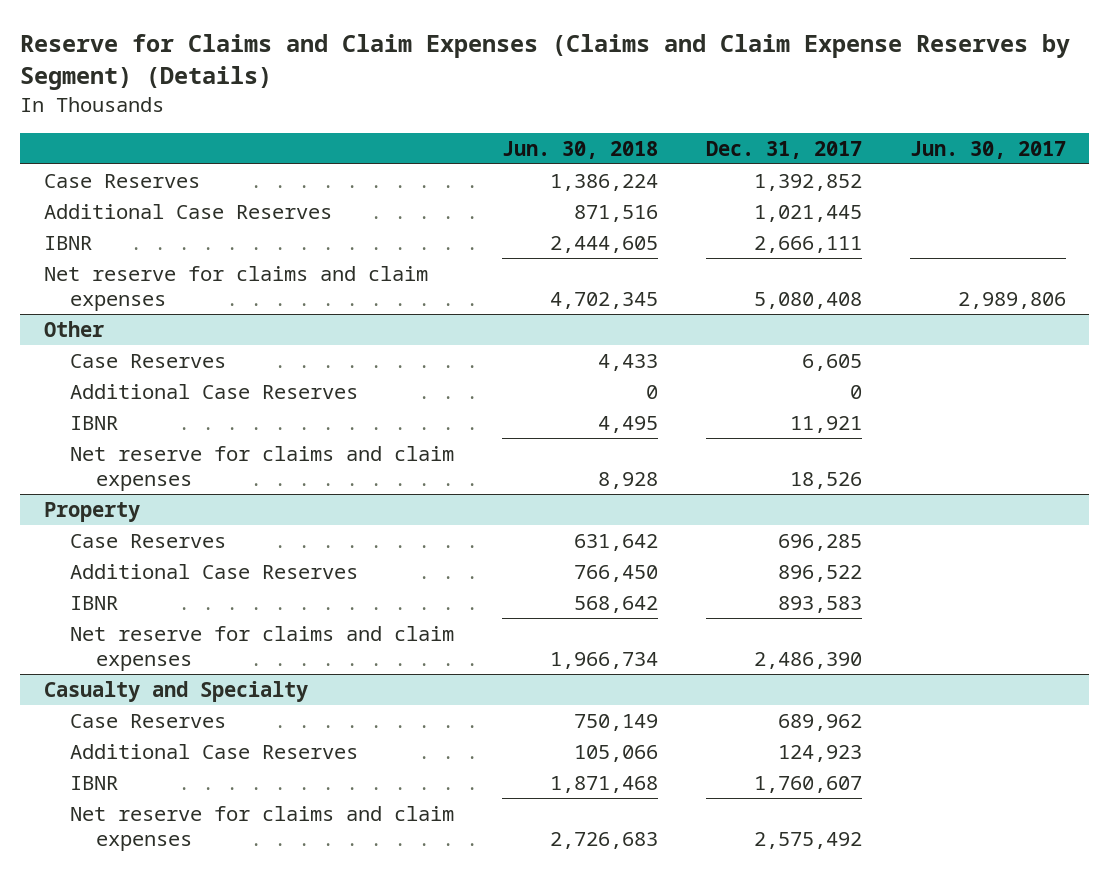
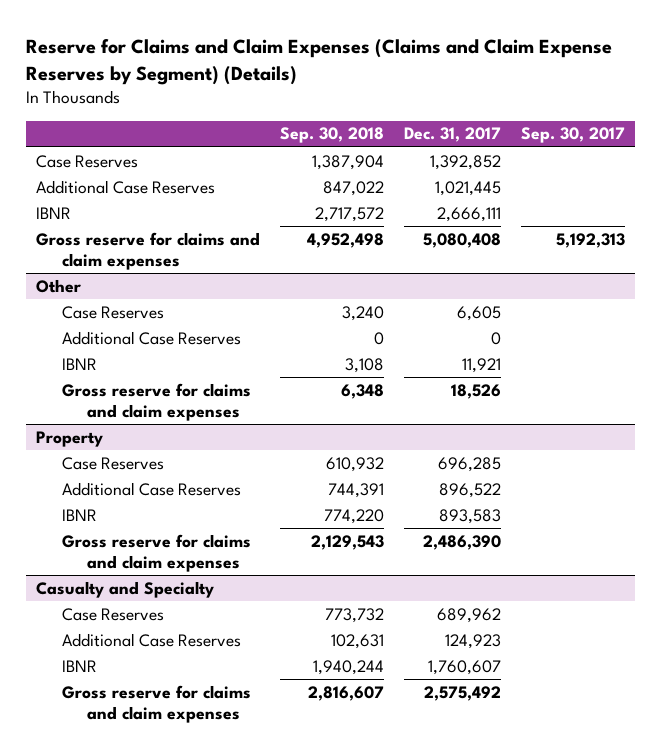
- | Jun. 30, 2018 | Dec. 31, 2017 | Jun. 30, 2017
+ | Sep. 30, 2018 | Dec. 31, 2017 | Sep. 30, 2017
- Net reserve for claims and claim expenses | 4,702,345 | 5,080,408 | 2,989,806
+ Gross reserve for claims and claim expenses | 4,952,498 | 5,080,408 | 5,192,313
@ Other
- Net reserve for claims and claim expenses | 8,928 | 18,526 |
+ Gross reserve for claims and claim expenses | 6,348 | 18,526 |
@ Property
- Net reserve for claims and claim expenses | 1,966,734 | 2,486,390 |
+ Gross reserve for claims and claim expenses | 2,129,543 | 2,486,390 |
@ Casualty and Specialty
- Net reserve for claims and claim expenses | 2,726,683 | 2,575,492 |
+ Gross reserve for claims and claim expenses | 2,816,607 | 2,575,492 |

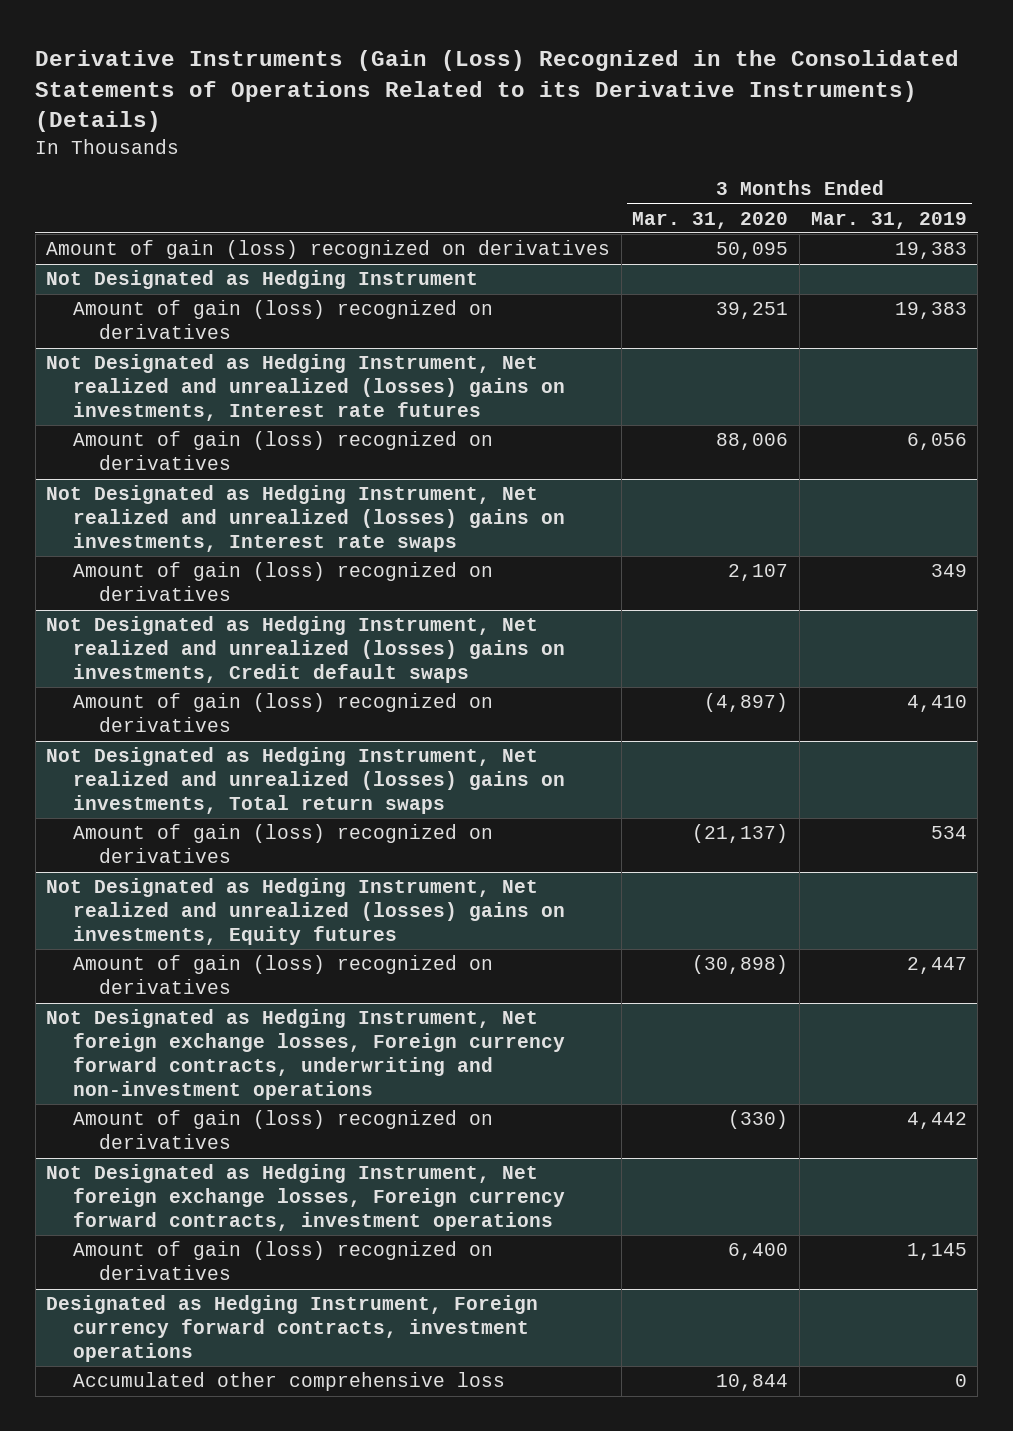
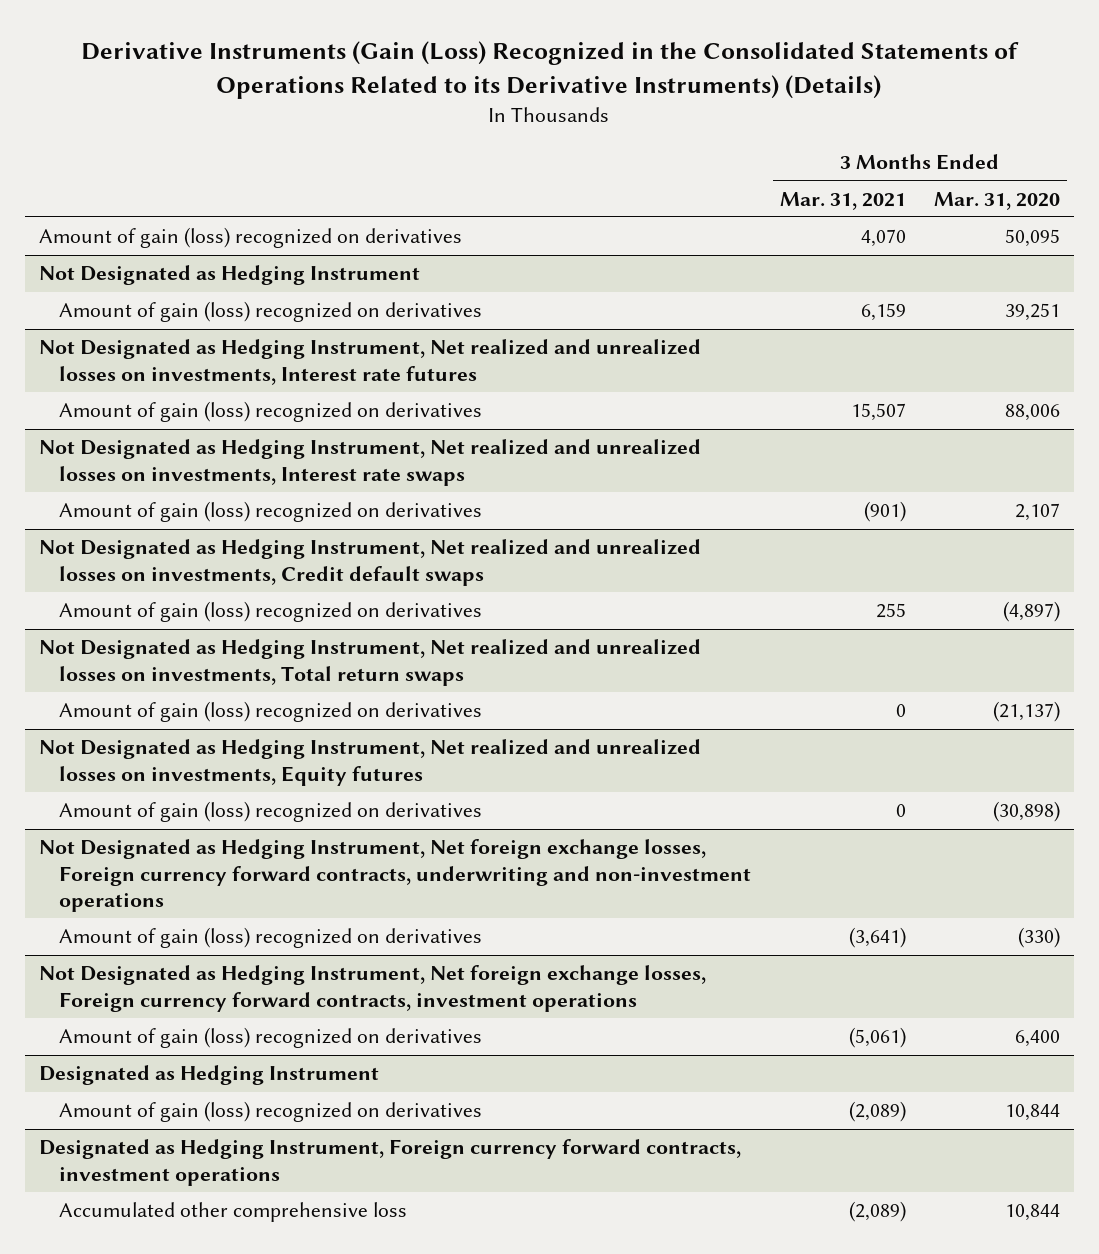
- | 3 Months Ended Mar. 31, 2020 | 3 Months Ended Mar. 31, 2019
+ | 3 Months Ended Mar. 31, 2021 | 3 Months Ended Mar. 31, 2020
- Not Designated as Hedging Instrument, Net realized and unrealized (losses) gains on investments, Interest rate futures
+ Not Designated as Hedging Instrument, Net realized and unrealized losses on investments, Interest rate futures
- Not Designated as Hedging Instrument, Net realized and unrealized (losses) gains on investments, Interest rate swaps
+ Not Designated as Hedging Instrument, Net realized and unrealized losses on investments, Interest rate swaps
- Not Designated as Hedging Instrument, Net realized and unrealized (losses) gains on investments, Credit default swaps
+ Not Designated as Hedging Instrument, Net realized and unrealized losses on investments, Credit default swaps
- Not Designated as Hedging Instrument, Net realized and unrealized (losses) gains on investments, Total return swaps
+ Not Designated as Hedging Instrument, Net realized and unrealized losses on investments, Total return swaps
- Not Designated as Hedging Instrument, Net realized and unrealized (losses) gains on investments, Equity futures
+ Not Designated as Hedging Instrument, Net realized and unrealized losses on investments, Equity futures
+ Designated as Hedging Instrument
+ Amount of gain (loss) recognized on derivatives | (2,089) | 10,844

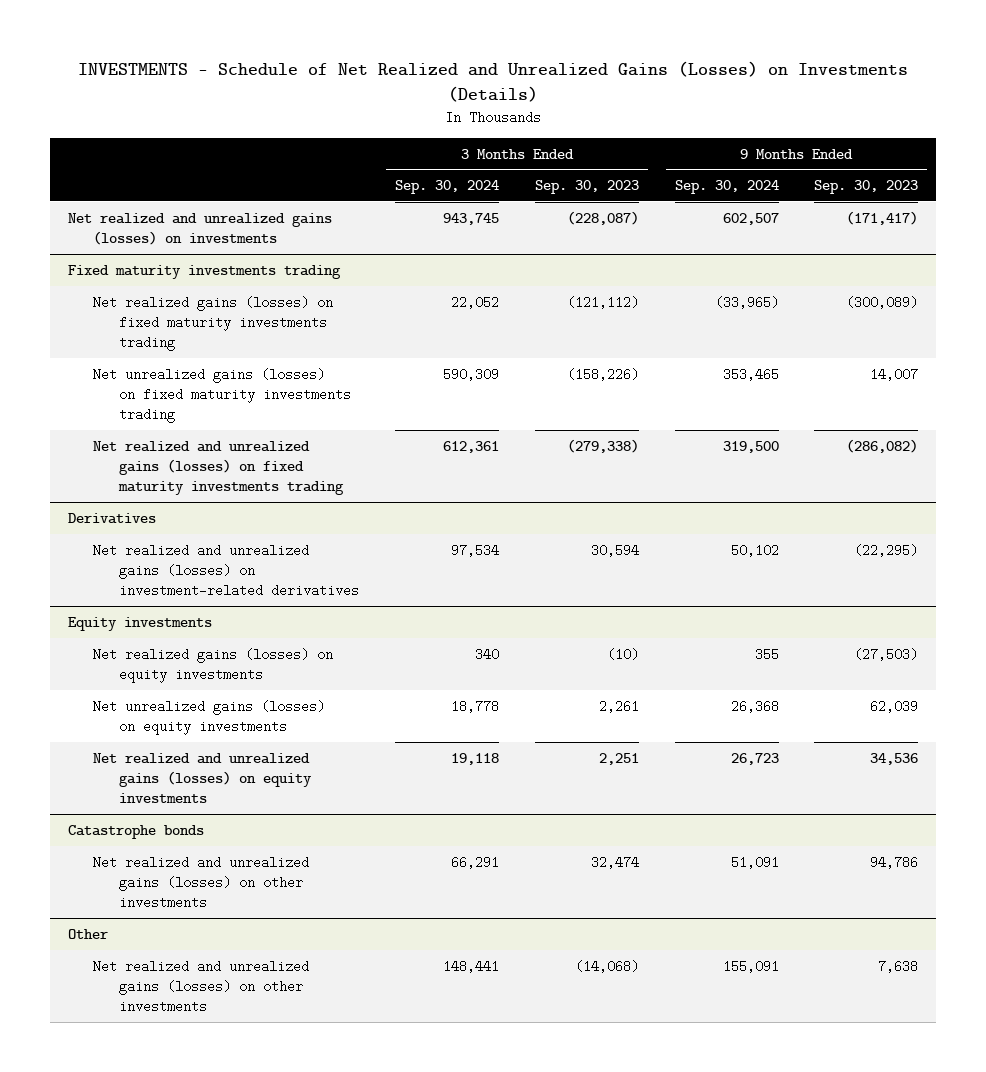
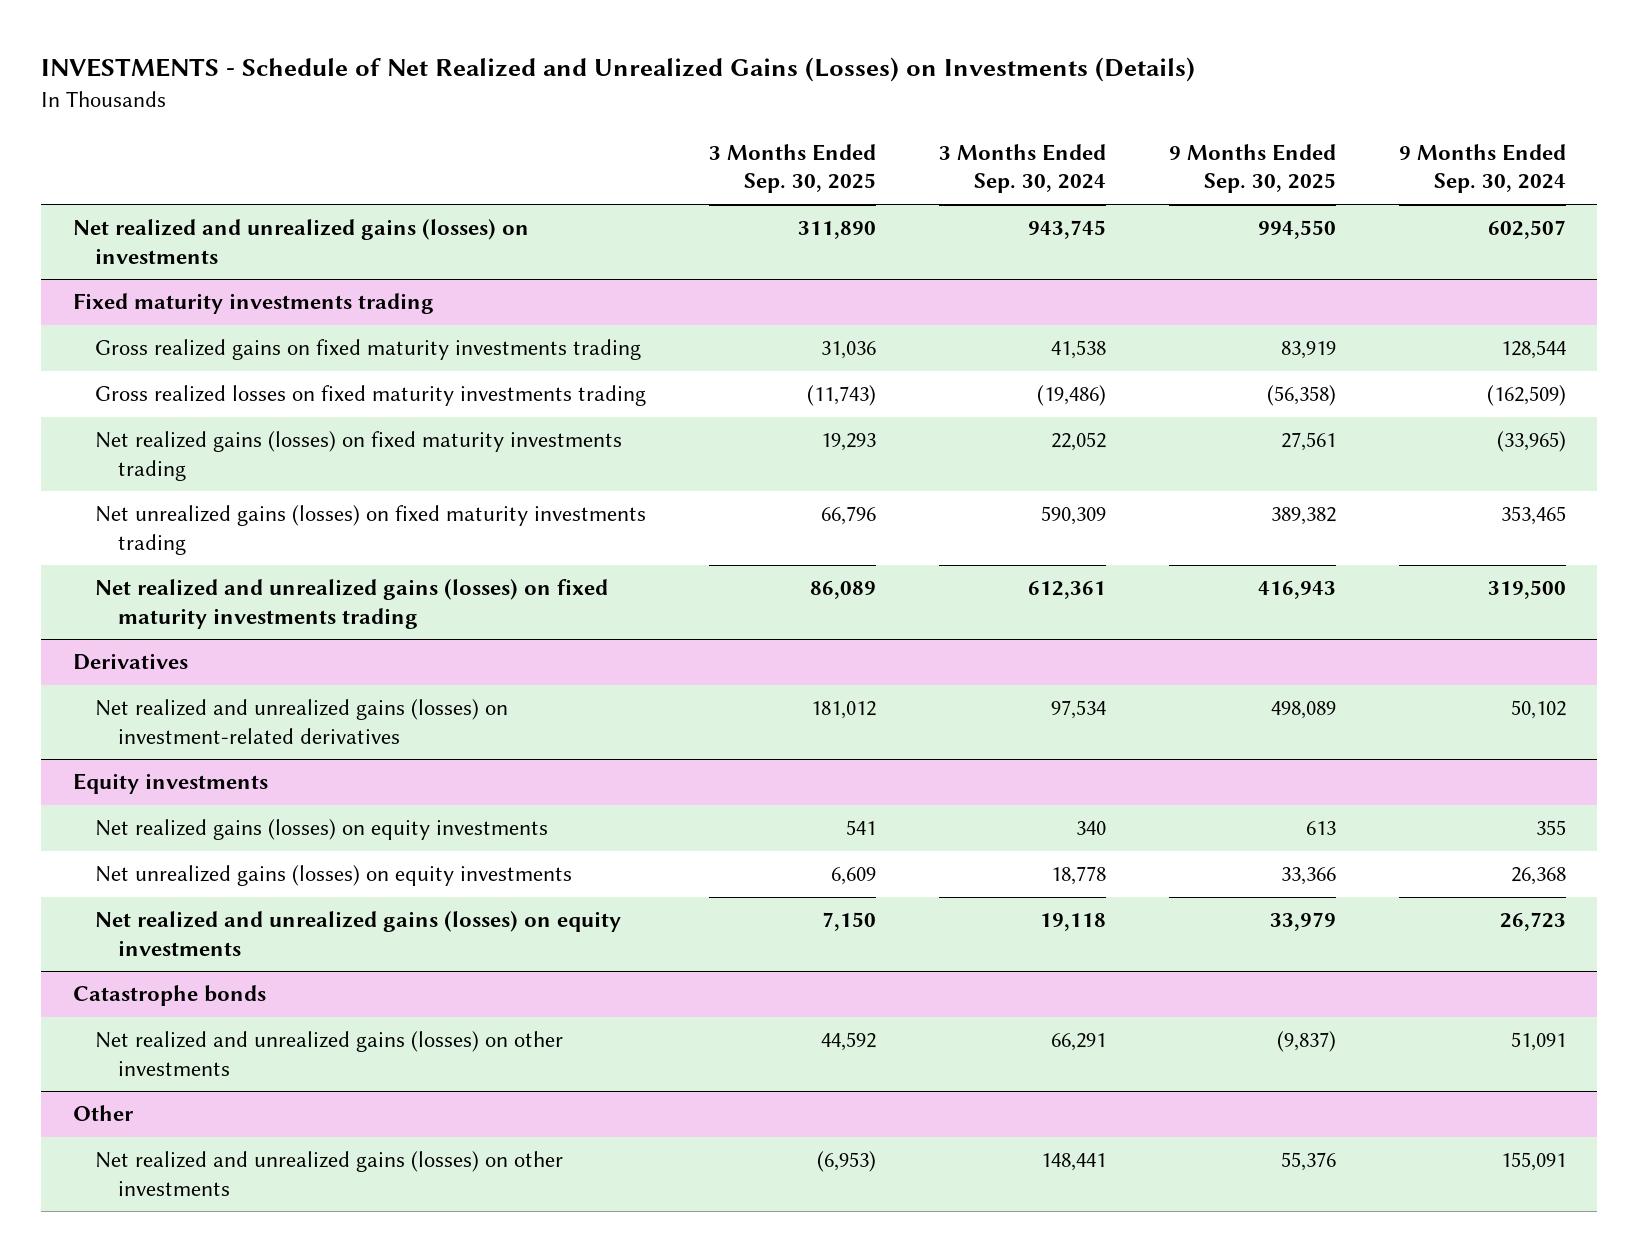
- | 3 Months Ended Sep. 30, 2024 | 3 Months Ended Sep. 30, 2023 | 9 Months Ended Sep. 30, 2024 | 9 Months Ended Sep. 30, 2023
+ | 3 Months Ended Sep. 30, 2025 | 3 Months Ended Sep. 30, 2024 | 9 Months Ended Sep. 30, 2025 | 9 Months Ended Sep. 30, 2024
@ Fixed maturity investments trading
+ Gross realized gains on fixed maturity investments trading | 31,036 | 41,538 | 83,919 | 128,544
+ Gross realized losses on fixed maturity investments trading | (11,743) | (19,486) | (56,358) | (162,509)

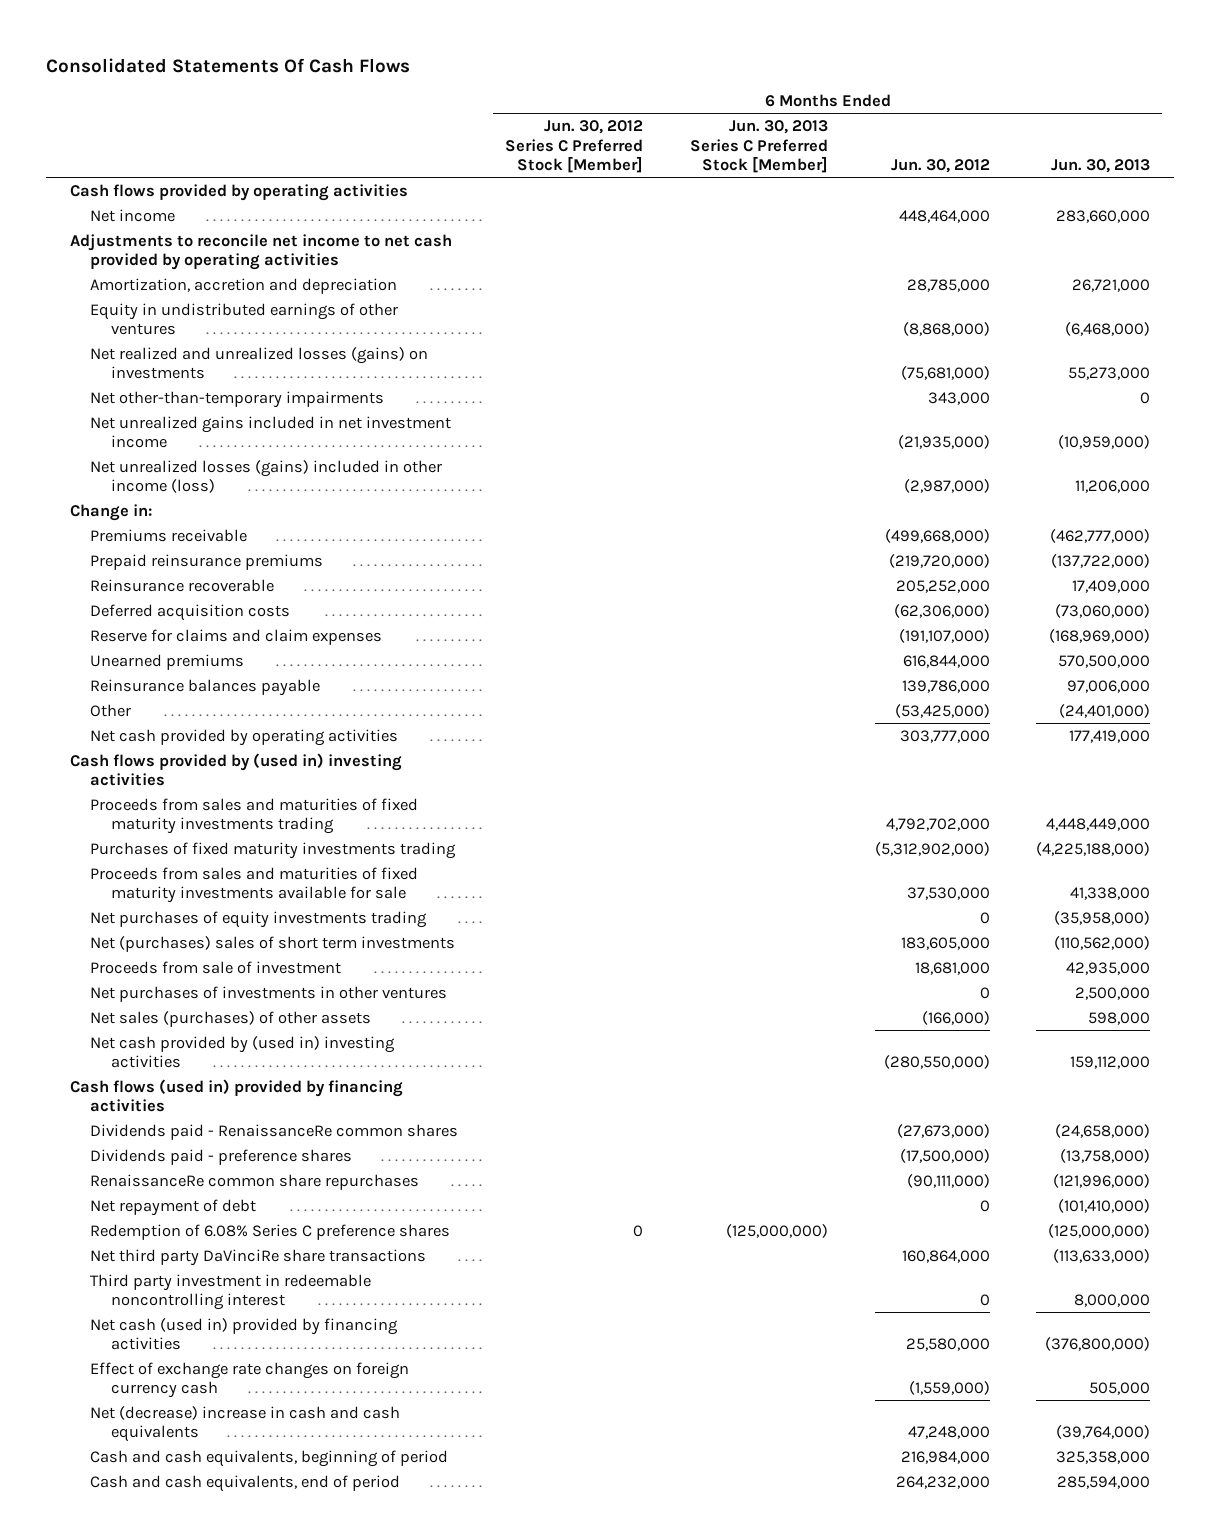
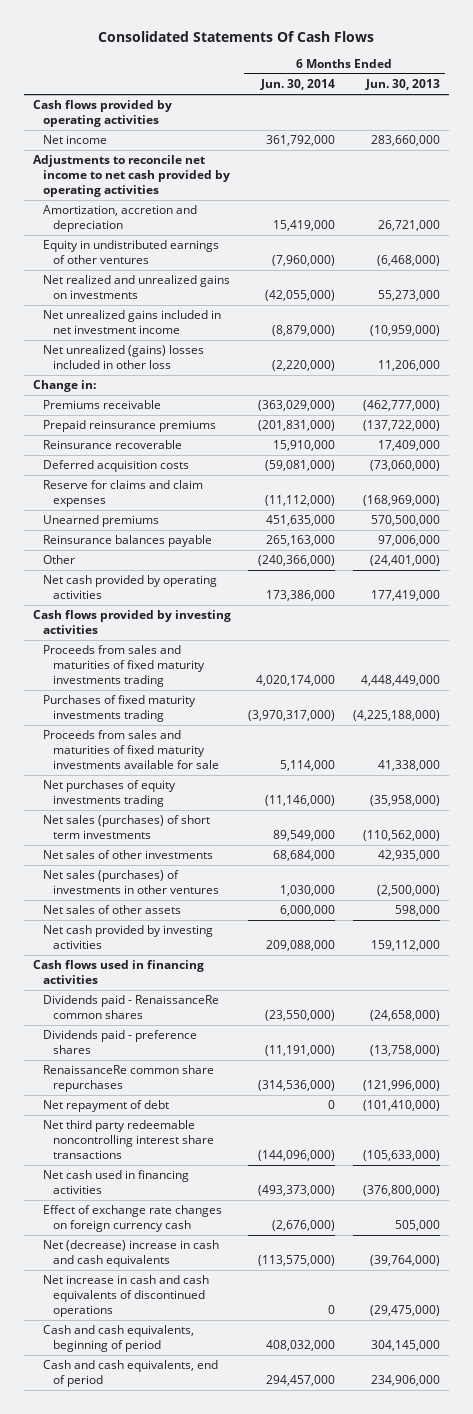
- | 6 Months Ended Jun. 30, 2012 Series C Preferred Stock [Member] | 6 Months Ended Jun. 30, 2013 Series C Preferred Stock [Member] | 6 Months Ended Jun. 30, 2012 | 6 Months Ended Jun. 30, 2013
+ | 6 Months Ended Jun. 30, 2014 | 6 Months Ended Jun. 30, 2013
- Net realized and unrealized losses (gains) on investments | | | (75,681,000) | 55,273,000
- Net other-than-temporary impairments | | | 343,000 | 0
+ Net realized and unrealized gains on investments | (42,055,000) | 55,273,000
- Net unrealized losses (gains) included in other income (loss) | | | (2,987,000) | 11,206,000
+ Net unrealized (gains) losses included in other loss | (2,220,000) | 11,206,000
- Cash flows provided by (used in) investing activities
+ Cash flows provided by investing activities
- Net (purchases) sales of short term investments | | | 183,605,000 | (110,562,000)
- Proceeds from sale of investment | | | 18,681,000 | 42,935,000
- Net purchases of investments in other ventures | | | 0 | 2,500,000
- Net sales (purchases) of other assets | | | (166,000) | 598,000
- Net cash provided by (used in) investing activities | | | (280,550,000) | 159,112,000
- Cash flows (used in) provided by financing activities
+ Net sales (purchases) of short term investments | 89,549,000 | (110,562,000)
+ Net sales of other investments | 68,684,000 | 42,935,000
+ Net sales (purchases) of investments in other ventures | 1,030,000 | (2,500,000)
+ Net sales of other assets | 6,000,000 | 598,000
+ Net cash provided by investing activities | 209,088,000 | 159,112,000
+ Cash flows used in financing activities
- Redemption of 6.08% Series C preference shares | 0 | (125,000,000) | | (125,000,000)
- Net third party DaVinciRe share transactions | | | 160,864,000 | (113,633,000)
- Third party investment in redeemable noncontrolling interest | | | 0 | 8,000,000
- Net cash (used in) provided by financing activities | | | 25,580,000 | (376,800,000)
+ Net third party redeemable noncontrolling interest share transactions | (144,096,000) | (105,633,000)
+ Net cash used in financing activities | (493,373,000) | (376,800,000)
- Cash and cash equivalents, beginning of period | | | 216,984,000 | 325,358,000
- Cash and cash equivalents, end of period | | | 264,232,000 | 285,594,000
+ Net increase in cash and cash equivalents of discontinued operations | 0 | (29,475,000)
+ Cash and cash equivalents, beginning of period | 408,032,000 | 304,145,000
+ Cash and cash equivalents, end of period | 294,457,000 | 234,906,000

